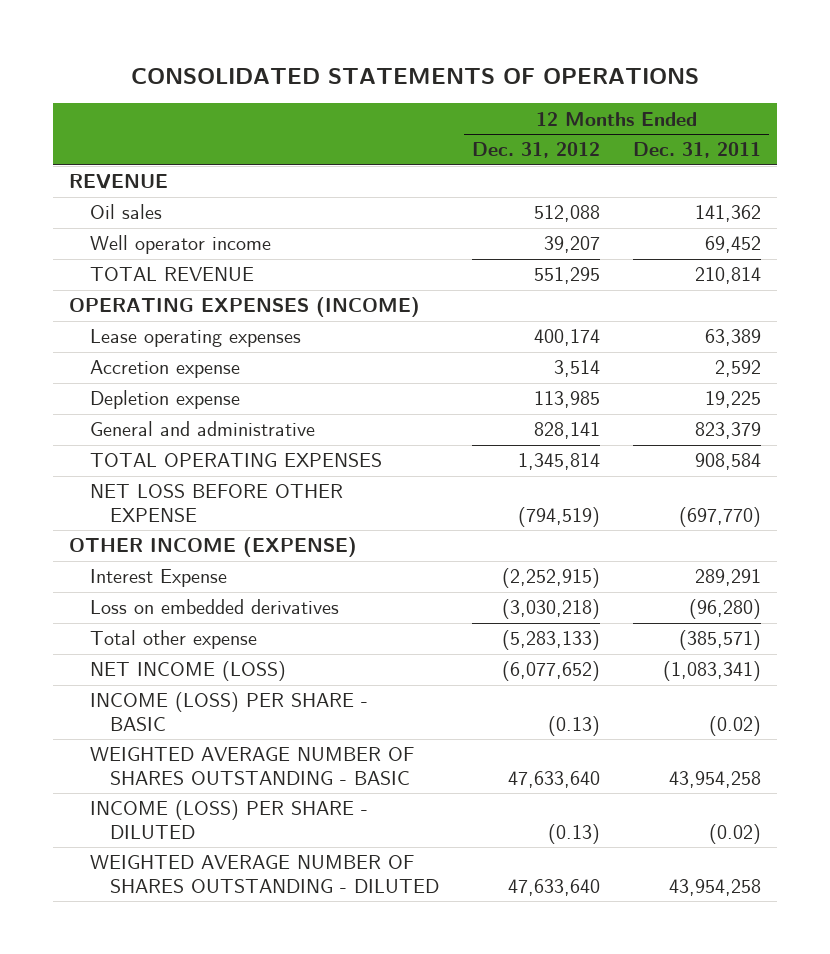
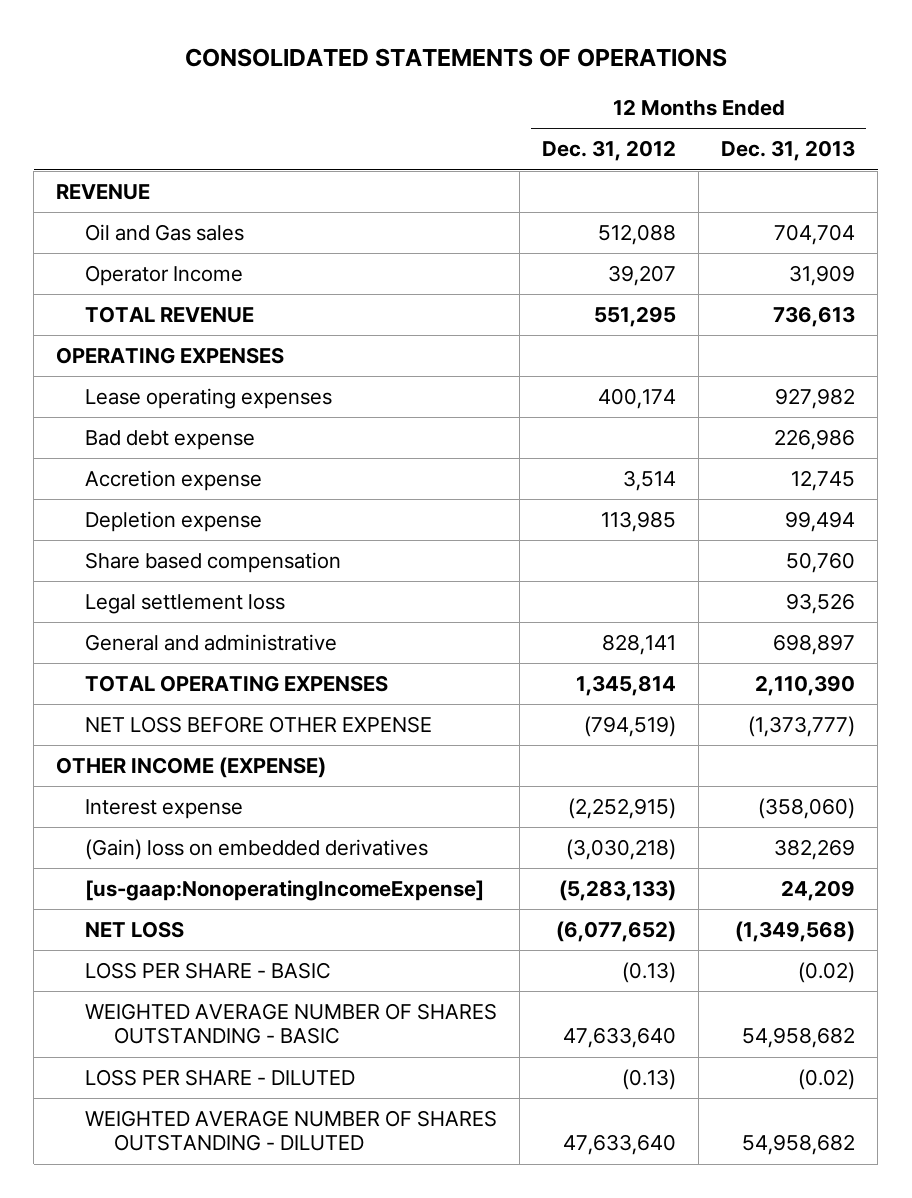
- | 12 Months Ended Dec. 31, 2012 | 12 Months Ended Dec. 31, 2011
+ | 12 Months Ended Dec. 31, 2012 | 12 Months Ended Dec. 31, 2013
- Oil sales | 512,088 | 141,362
- Well operator income | 39,207 | 69,452
+ Oil and Gas sales | 512,088 | 704,704
+ Operator Income | 39,207 | 31,909
- OPERATING EXPENSES (INCOME)
+ OPERATING EXPENSES
+ Bad debt expense | | 226,986
+ Share based compensation | | 50,760
+ Legal settlement loss | | 93,526
- Interest Expense | (2,252,915) | 289,291
- Loss on embedded derivatives | (3,030,218) | (96,280)
- Total other expense | (5,283,133) | (385,571)
- NET INCOME (LOSS) | (6,077,652) | (1,083,341)
- INCOME (LOSS) PER SHARE - BASIC | (0.13) | (0.02)
+ Interest expense | (2,252,915) | (358,060)
+ (Gain) loss on embedded derivatives | (3,030,218) | 382,269
+ [us-gaap:NonoperatingIncomeExpense] | (5,283,133) | 24,209
+ NET LOSS | (6,077,652) | (1,349,568)
+ LOSS PER SHARE - BASIC | (0.13) | (0.02)
- INCOME (LOSS) PER SHARE - DILUTED | (0.13) | (0.02)
+ LOSS PER SHARE - DILUTED | (0.13) | (0.02)

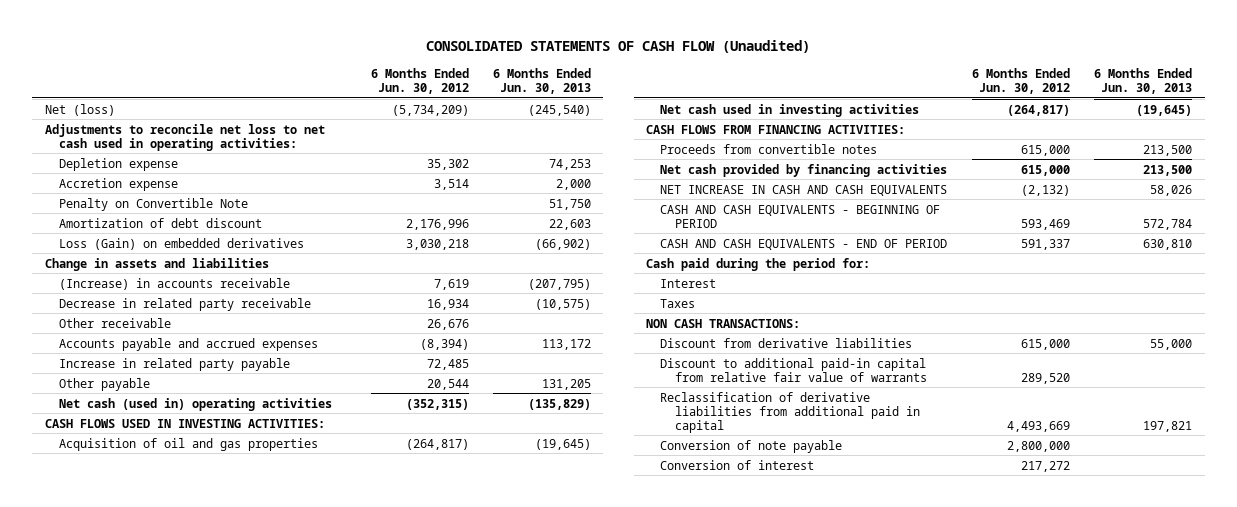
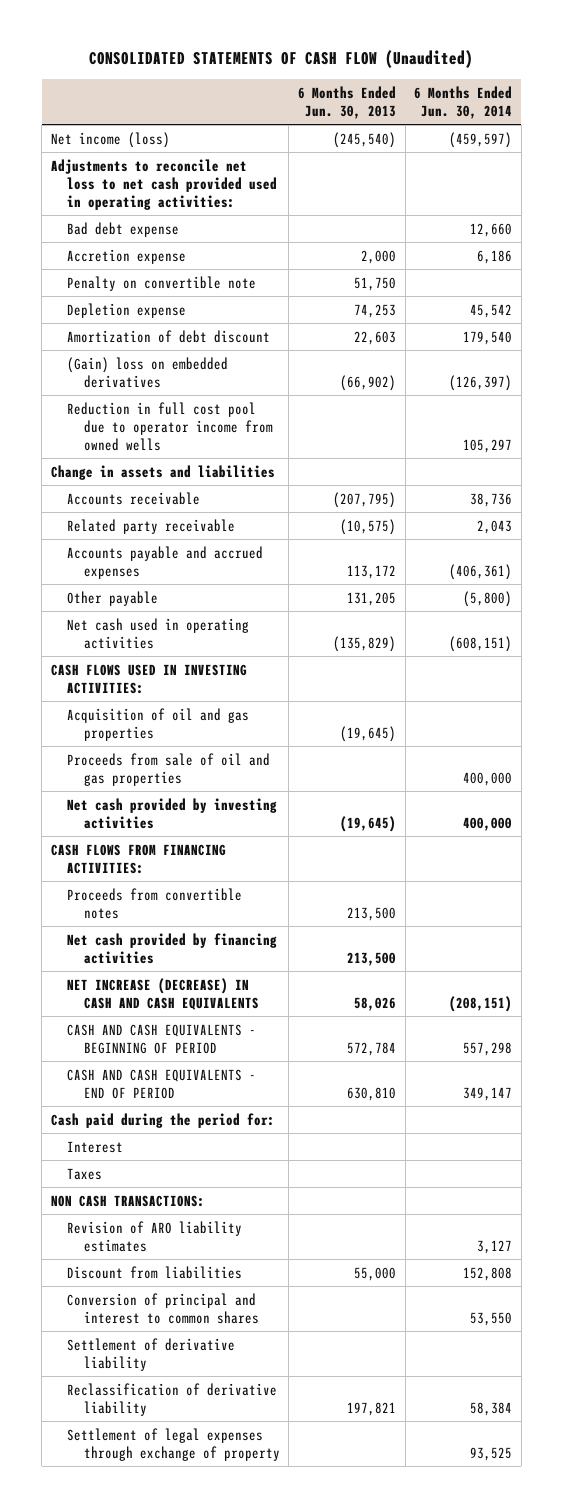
- | 6 Months Ended Jun. 30, 2012 | 6 Months Ended Jun. 30, 2013
+ | 6 Months Ended Jun. 30, 2013 | 6 Months Ended Jun. 30, 2014
- Net (loss) | (5,734,209) | (245,540)
- Adjustments to reconcile net loss to net cash used in operating activities:
+ Net income (loss) | (245,540) | (459,597)
+ Adjustments to reconcile net loss to net cash provided used in operating activities:
+ Bad debt expense | | 12,660
- Penalty on Convertible Note | | 51,750
+ Penalty on convertible note | 51,750 |
moved down: Depletion expense | 74,253 | 45,542
- Loss (Gain) on embedded derivatives | 3,030,218 | (66,902)
+ (Gain) loss on embedded derivatives | (66,902) | (126,397)
+ Reduction in full cost pool due to operator income from owned wells | | 105,297
- (Increase) in accounts receivable | 7,619 | (207,795)
- Decrease in related party receivable | 16,934 | (10,575)
- Other receivable | 26,676 |
+ Accounts receivable | (207,795) | 38,736
+ Related party receivable | (10,575) | 2,043
- Increase in related party payable | 72,485 |
- Net cash (used in) operating activities | (352,315) | (135,829)
+ Net cash used in operating activities | (135,829) | (608,151)
- Net cash used in investing activities | (264,817) | (19,645)
+ Proceeds from sale of oil and gas properties | | 400,000
+ Net cash provided by investing activities | (19,645) | 400,000
- NET INCREASE IN CASH AND CASH EQUIVALENTS | (2,132) | 58,026
+ NET INCREASE (DECREASE) IN CASH AND CASH EQUIVALENTS | 58,026 | (208,151)
- Discount from derivative liabilities | 615,000 | 55,000
- Discount to additional paid-in capital from relative fair value of warrants | 289,520 |
- Reclassification of derivative liabilities from additional paid in capital | 4,493,669 | 197,821
- Conversion of note payable | 2,800,000 |
- Conversion of interest | 217,272 |
+ Revision of ARO liability estimates | | 3,127
+ Discount from liabilities | 55,000 | 152,808
+ Conversion of principal and interest to common shares | | 53,550
+ Settlement of derivative liability
+ Reclassification of derivative liability | 197,821 | 58,384
+ Settlement of legal expenses through exchange of property | | 93,525

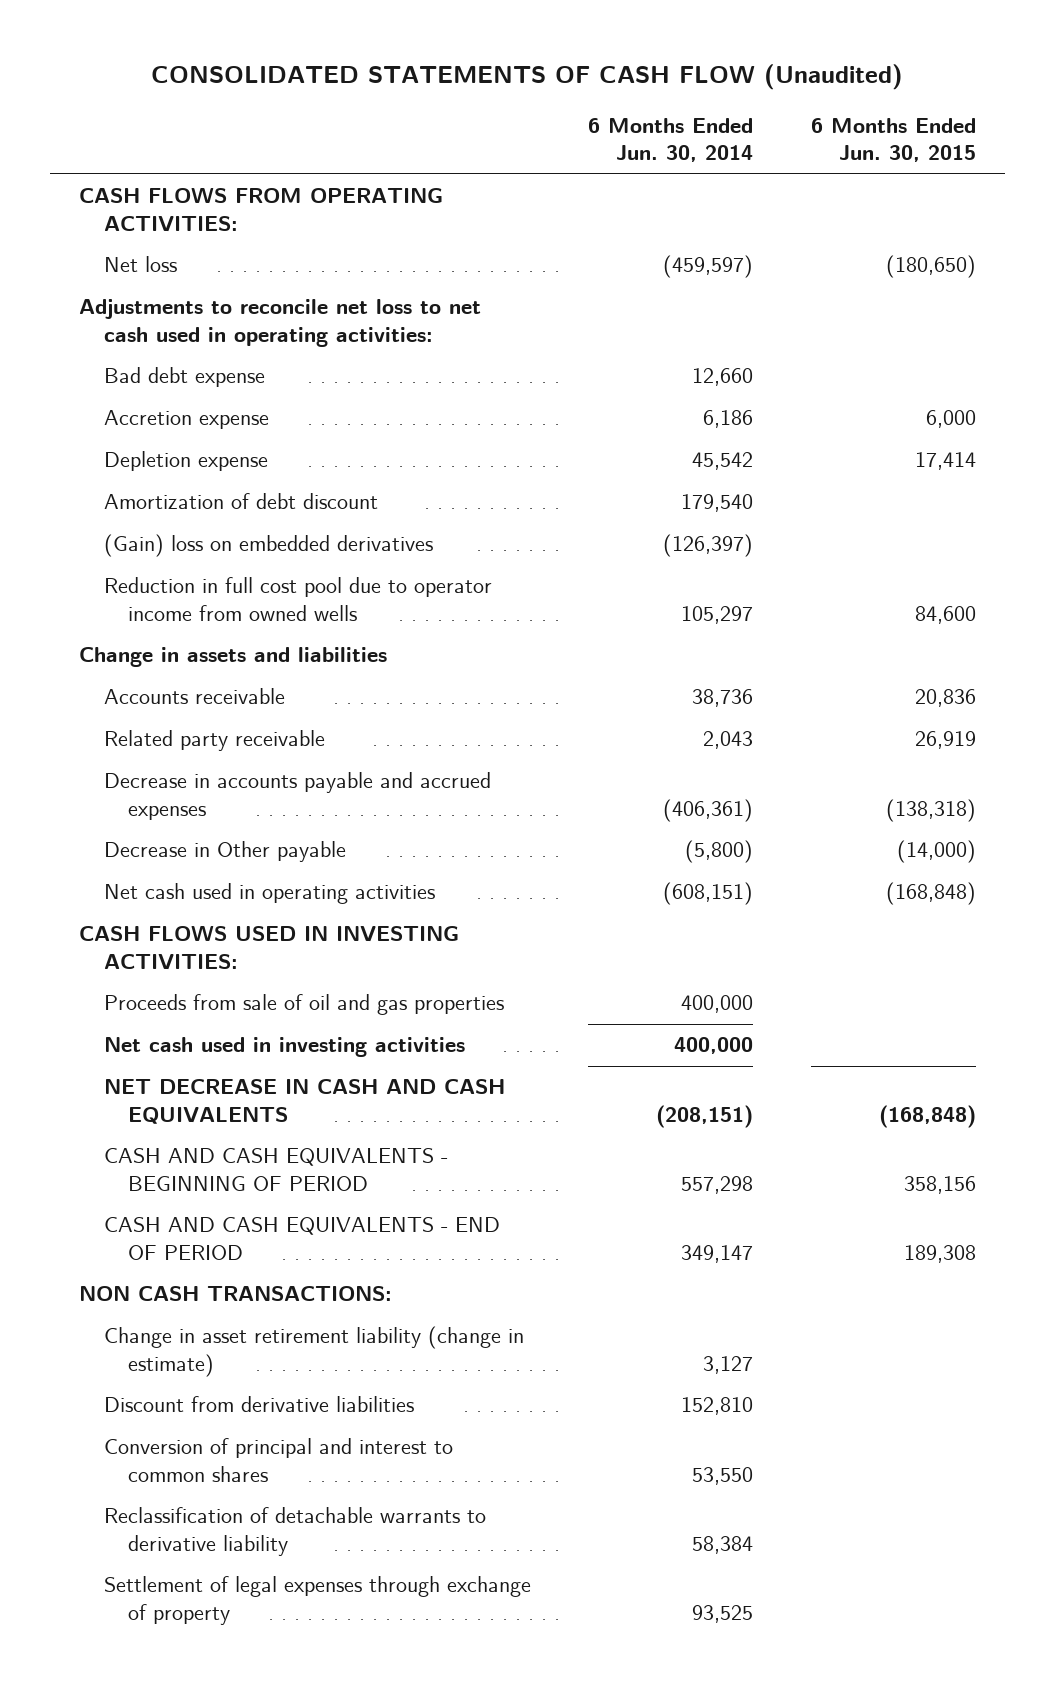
- | 6 Months Ended Jun. 30, 2013 | 6 Months Ended Jun. 30, 2014
+ | 6 Months Ended Jun. 30, 2014 | 6 Months Ended Jun. 30, 2015
- Net income (loss) | (245,540) | (459,597)
- Adjustments to reconcile net loss to net cash provided used in operating activities:
+ CASH FLOWS FROM OPERATING ACTIVITIES:
+ Net loss | (459,597) | (180,650)
+ Adjustments to reconcile net loss to net cash used in operating activities:
- Penalty on convertible note | 51,750 |
- Accounts payable and accrued expenses | 113,172 | (406,361)
- Other payable | 131,205 | (5,800)
+ Decrease in accounts payable and accrued expenses | (406,361) | (138,318)
+ Decrease in Other payable | (5,800) | (14,000)
- Acquisition of oil and gas properties | (19,645) |
- Net cash provided by investing activities | (19,645) | 400,000
- CASH FLOWS FROM FINANCING ACTIVITIES:
- Proceeds from convertible notes | 213,500 |
- Net cash provided by financing activities | 213,500 |
- NET INCREASE (DECREASE) IN CASH AND CASH EQUIVALENTS | 58,026 | (208,151)
+ Net cash used in investing activities | 400,000 |
+ NET DECREASE IN CASH AND CASH EQUIVALENTS | (208,151) | (168,848)
- Cash paid during the period for:
- Interest
- Taxes
- Revision of ARO liability estimates | | 3,127
- Discount from liabilities | 55,000 | 152,808
+ Change in asset retirement liability (change in estimate) | 3,127 |
+ Discount from derivative liabilities | 152,810 |
- Settlement of derivative liability
- Reclassification of derivative liability | 197,821 | 58,384
+ Reclassification of detachable warrants to derivative liability | 58,384 |

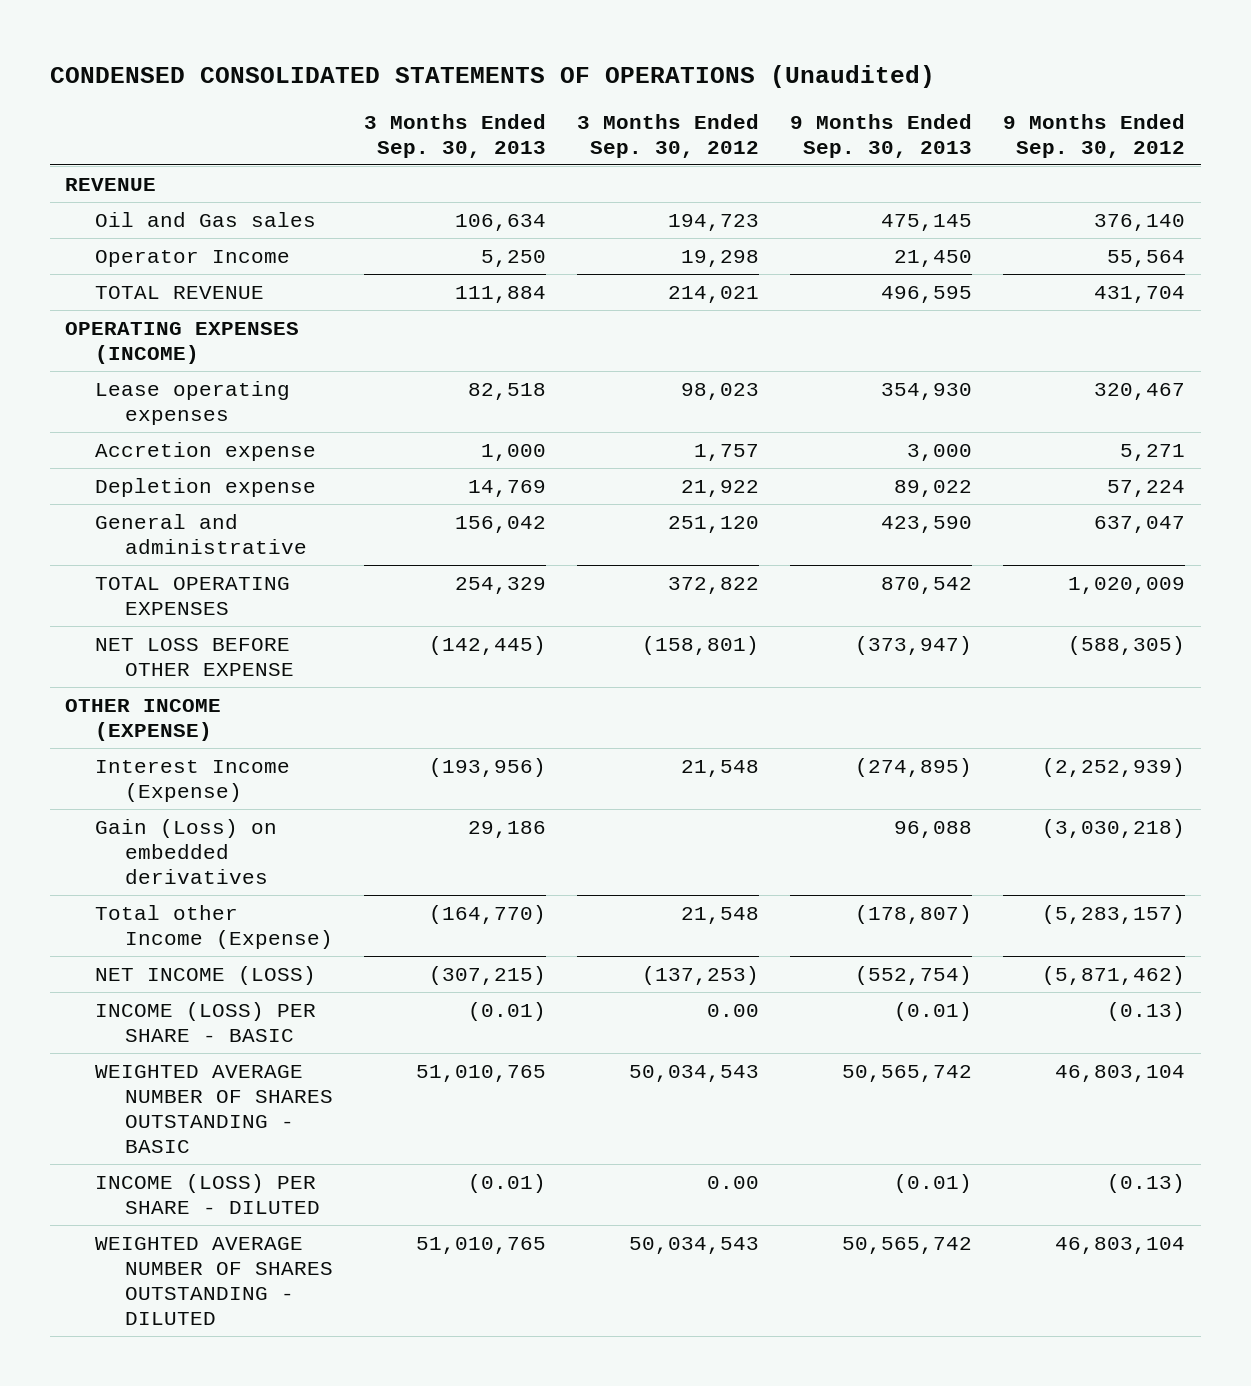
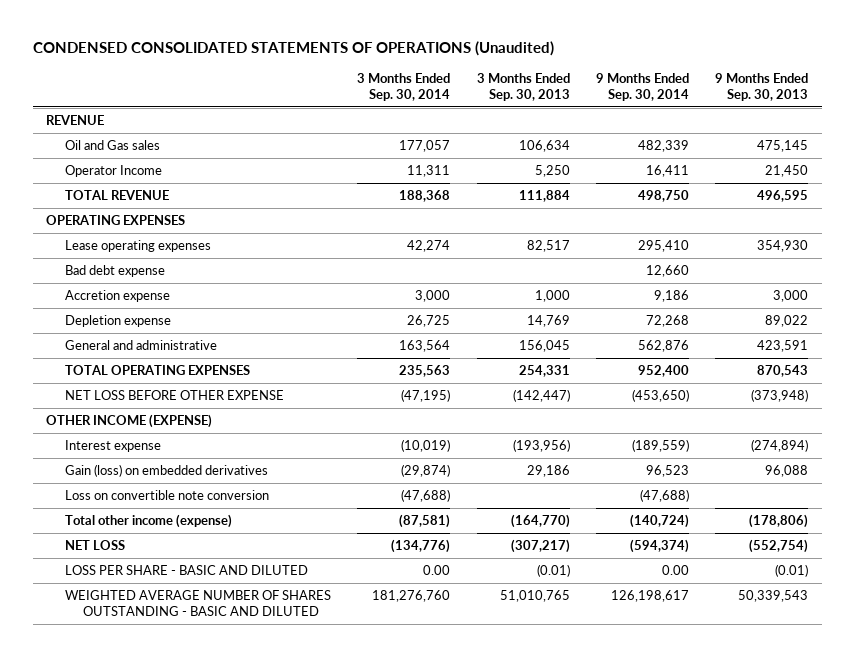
- | 3 Months Ended Sep. 30, 2013 | 3 Months Ended Sep. 30, 2012 | 9 Months Ended Sep. 30, 2013 | 9 Months Ended Sep. 30, 2012
+ | 3 Months Ended Sep. 30, 2014 | 3 Months Ended Sep. 30, 2013 | 9 Months Ended Sep. 30, 2014 | 9 Months Ended Sep. 30, 2013
- OPERATING EXPENSES (INCOME)
- Lease operating expenses | 82,518 | 98,023 | 354,930 | 320,467
+ OPERATING EXPENSES
+ Lease operating expenses | 42,274 | 82,517 | 295,410 | 354,930
+ Bad debt expense | | | 12,660 |
- General and administrative | 156,042 | 251,120 | 423,590 | 637,047
- TOTAL OPERATING EXPENSES | 254,329 | 372,822 | 870,542 | 1,020,009
- NET LOSS BEFORE OTHER EXPENSE | (142,445) | (158,801) | (373,947) | (588,305)
+ General and administrative | 163,564 | 156,045 | 562,876 | 423,591
+ TOTAL OPERATING EXPENSES | 235,563 | 254,331 | 952,400 | 870,543
+ NET LOSS BEFORE OTHER EXPENSE | (47,195) | (142,447) | (453,650) | (373,948)
- Interest Income (Expense) | (193,956) | 21,548 | (274,895) | (2,252,939)
- Gain (Loss) on embedded derivatives | 29,186 | | 96,088 | (3,030,218)
- Total other Income (Expense) | (164,770) | 21,548 | (178,807) | (5,283,157)
- NET INCOME (LOSS) | (307,215) | (137,253) | (552,754) | (5,871,462)
- INCOME (LOSS) PER SHARE - BASIC | (0.01) | 0.00 | (0.01) | (0.13)
- WEIGHTED AVERAGE NUMBER OF SHARES OUTSTANDING - BASIC | 51,010,765 | 50,034,543 | 50,565,742 | 46,803,104
- INCOME (LOSS) PER SHARE - DILUTED | (0.01) | 0.00 | (0.01) | (0.13)
- WEIGHTED AVERAGE NUMBER OF SHARES OUTSTANDING - DILUTED | 51,010,765 | 50,034,543 | 50,565,742 | 46,803,104
+ Interest expense | (10,019) | (193,956) | (189,559) | (274,894)
+ Gain (loss) on embedded derivatives | (29,874) | 29,186 | 96,523 | 96,088
+ Loss on convertible note conversion | (47,688) | | (47,688) |
+ Total other income (expense) | (87,581) | (164,770) | (140,724) | (178,806)
+ NET LOSS | (134,776) | (307,217) | (594,374) | (552,754)
+ LOSS PER SHARE - BASIC AND DILUTED | 0.00 | (0.01) | 0.00 | (0.01)
+ WEIGHTED AVERAGE NUMBER OF SHARES OUTSTANDING - BASIC AND DILUTED | 181,276,760 | 51,010,765 | 126,198,617 | 50,339,543

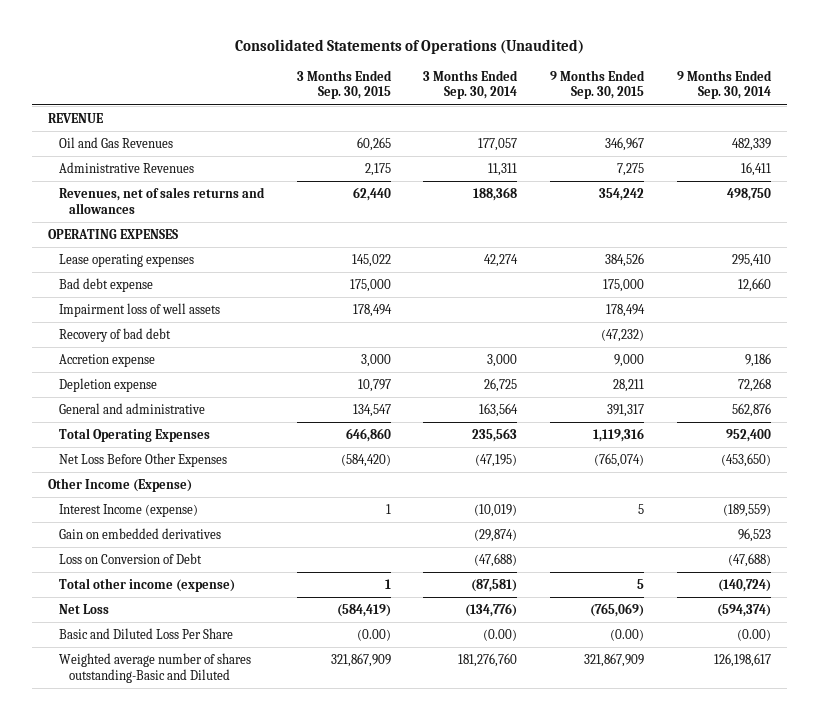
- CONDENSED CONSOLIDATED STATEMENTS OF OPERATIONS (Unaudited)
+ Consolidated Statements of Operations (Unaudited)
- | 3 Months Ended Sep. 30, 2014 | 3 Months Ended Sep. 30, 2013 | 9 Months Ended Sep. 30, 2014 | 9 Months Ended Sep. 30, 2013
+ | 3 Months Ended Sep. 30, 2015 | 3 Months Ended Sep. 30, 2014 | 9 Months Ended Sep. 30, 2015 | 9 Months Ended Sep. 30, 2014
- Oil and Gas sales | 177,057 | 106,634 | 482,339 | 475,145
- Operator Income | 11,311 | 5,250 | 16,411 | 21,450
- TOTAL REVENUE | 188,368 | 111,884 | 498,750 | 496,595
+ Oil and Gas Revenues | 60,265 | 177,057 | 346,967 | 482,339
+ Administrative Revenues | 2,175 | 11,311 | 7,275 | 16,411
+ Revenues, net of sales returns and allowances | 62,440 | 188,368 | 354,242 | 498,750
+ Impairment loss of well assets | 178,494 | | 178,494 |
+ Recovery of bad debt | | | (47,232) |
- TOTAL OPERATING EXPENSES | 235,563 | 254,331 | 952,400 | 870,543
- NET LOSS BEFORE OTHER EXPENSE | (47,195) | (142,447) | (453,650) | (373,948)
- OTHER INCOME (EXPENSE)
- Interest expense | (10,019) | (193,956) | (189,559) | (274,894)
- Gain (loss) on embedded derivatives | (29,874) | 29,186 | 96,523 | 96,088
- Loss on convertible note conversion | (47,688) | | (47,688) |
+ Total Operating Expenses | 646,860 | 235,563 | 1,119,316 | 952,400
+ Net Loss Before Other Expenses | (584,420) | (47,195) | (765,074) | (453,650)
+ Other Income (Expense)
+ Interest Income (expense) | 1 | (10,019) | 5 | (189,559)
+ Gain on embedded derivatives | | (29,874) | | 96,523
+ Loss on Conversion of Debt | | (47,688) | | (47,688)
- NET LOSS | (134,776) | (307,217) | (594,374) | (552,754)
- LOSS PER SHARE - BASIC AND DILUTED | 0.00 | (0.01) | 0.00 | (0.01)
- WEIGHTED AVERAGE NUMBER OF SHARES OUTSTANDING - BASIC AND DILUTED | 181,276,760 | 51,010,765 | 126,198,617 | 50,339,543
+ Net Loss | (584,419) | (134,776) | (765,069) | (594,374)
+ Basic and Diluted Loss Per Share | (0.00) | (0.00) | (0.00) | (0.00)
+ Weighted average number of shares outstanding-Basic and Diluted | 321,867,909 | 181,276,760 | 321,867,909 | 126,198,617

